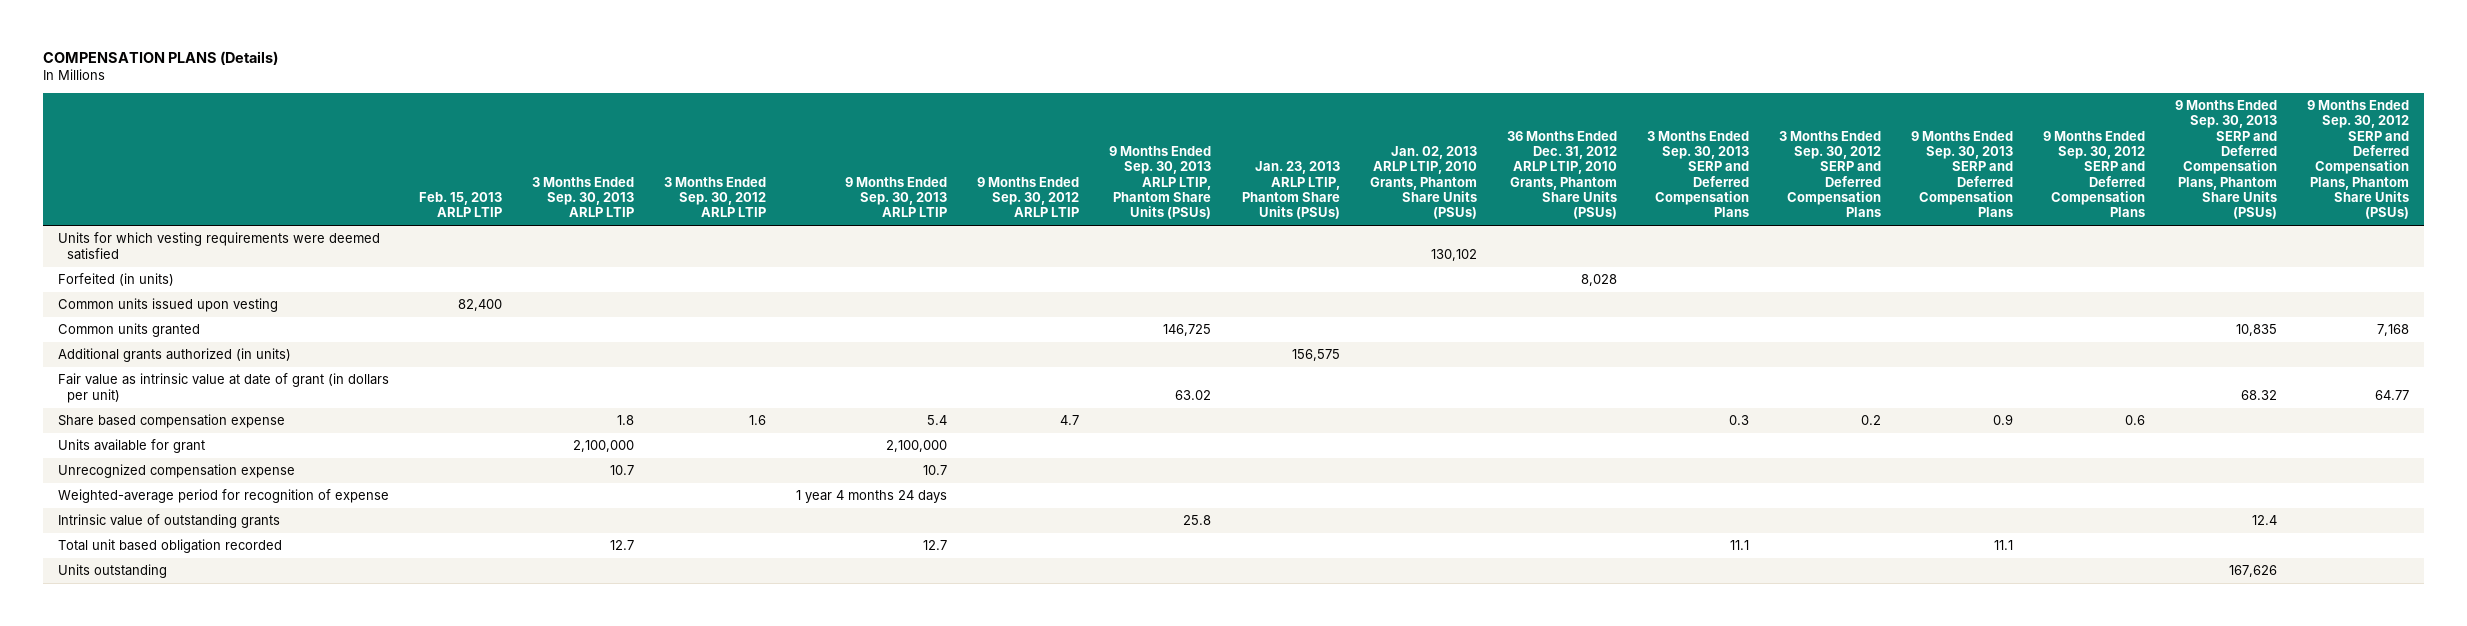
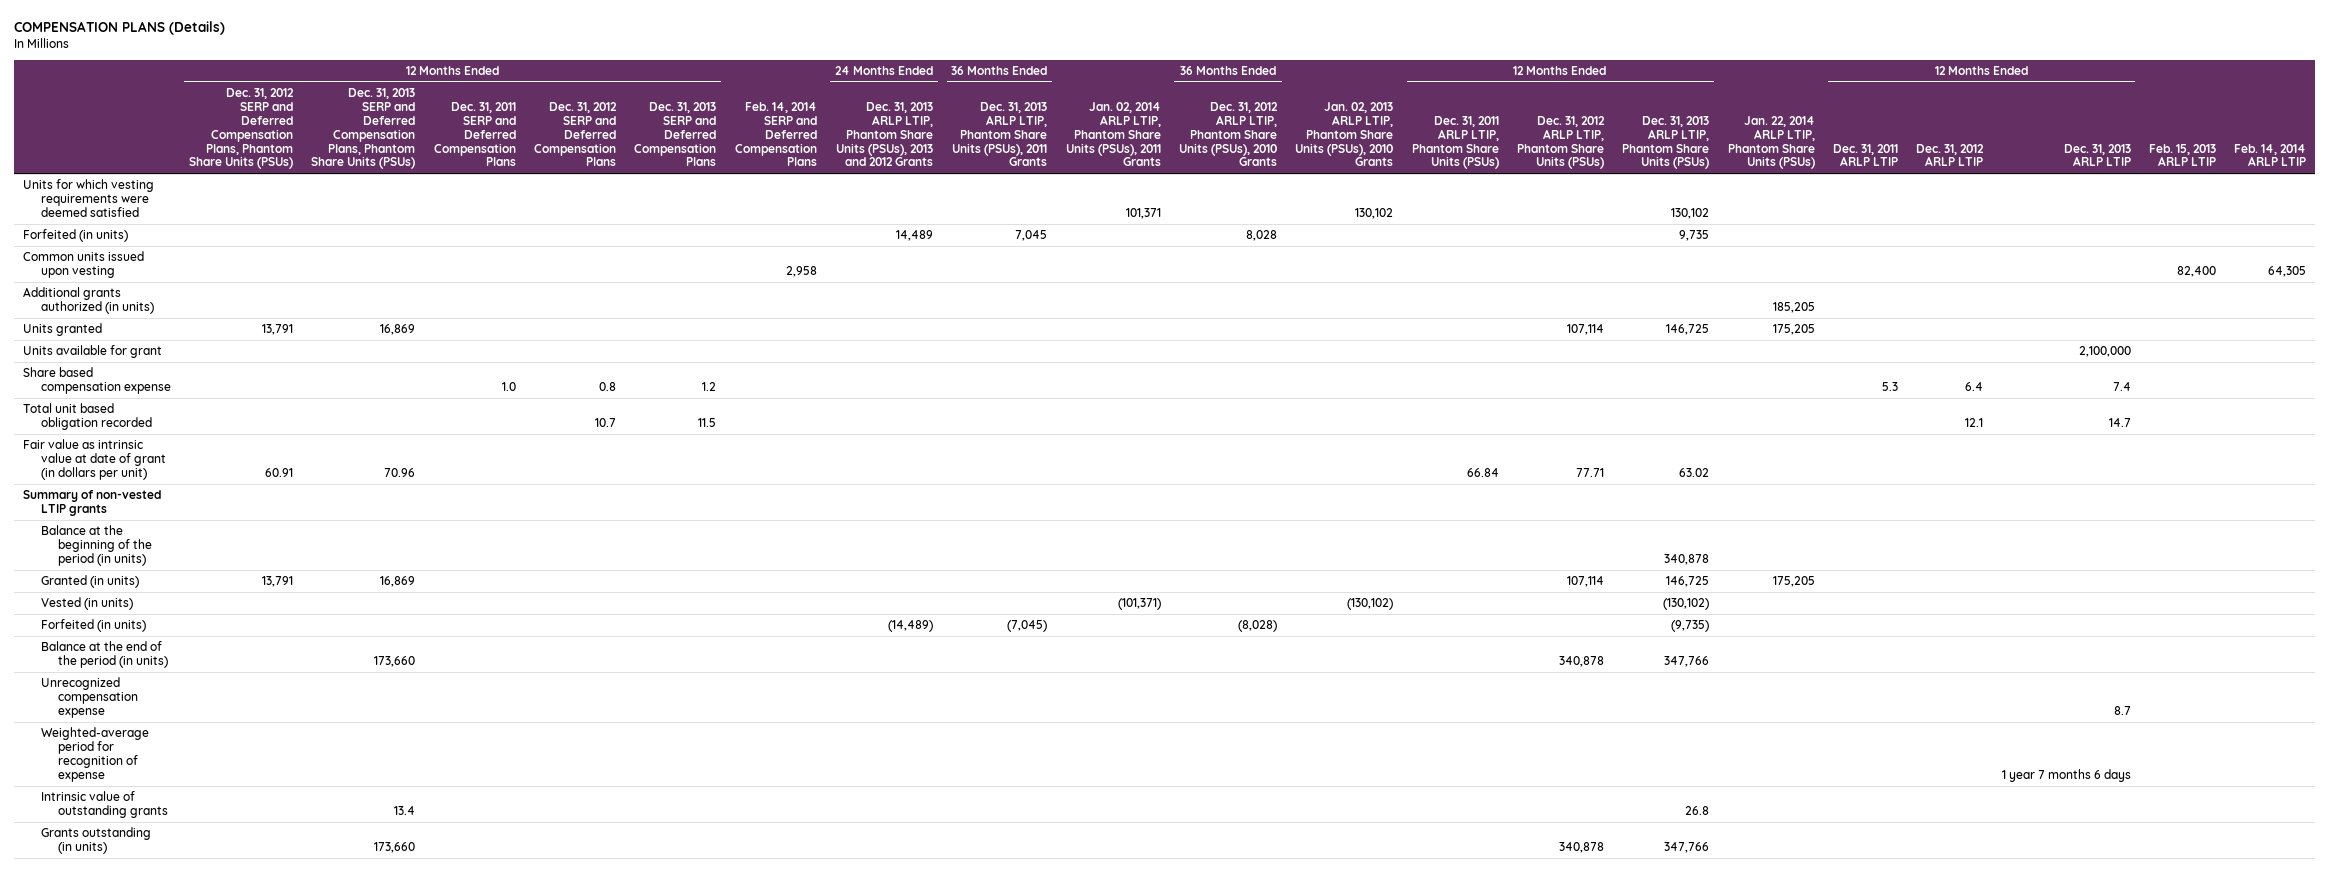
- | Feb. 15, 2013 ARLP LTIP | 3 Months Ended Sep. 30, 2013 ARLP LTIP | 3 Months Ended Sep. 30, 2012 ARLP LTIP | 9 Months Ended Sep. 30, 2013 ARLP LTIP | 9 Months Ended Sep. 30, 2012 ARLP LTIP | 9 Months Ended Sep. 30, 2013 ARLP LTIP, Phantom Share Units (PSUs) | Jan. 23, 2013 ARLP LTIP, Phantom Share Units (PSUs) | Jan. 02, 2013 ARLP LTIP, 2010 Grants, Phantom Share Units (PSUs) | 36 Months Ended Dec. 31, 2012 ARLP LTIP, 2010 Grants, Phantom Share Units (PSUs) | 3 Months Ended Sep. 30, 2013 SERP and Deferred Compensation Plans | 3 Months Ended Sep. 30, 2012 SERP and Deferred Compensation Plans | 9 Months Ended Sep. 30, 2013 SERP and Deferred Compensation Plans | 9 Months Ended Sep. 30, 2012 SERP and Deferred Compensation Plans | 9 Months Ended Sep. 30, 2013 SERP and Deferred Compensation Plans, Phantom Share Units (PSUs) | 9 Months Ended Sep. 30, 2012 SERP and Deferred Compensation Plans, Phantom Share Units (PSUs)
+ | 12 Months Ended Dec. 31, 2012 SERP and Deferred Compensation Plans, Phantom Share Units (PSUs) | 12 Months Ended Dec. 31, 2013 SERP and Deferred Compensation Plans, Phantom Share Units (PSUs) | 12 Months Ended Dec. 31, 2011 SERP and Deferred Compensation Plans | 12 Months Ended Dec. 31, 2012 SERP and Deferred Compensation Plans | 12 Months Ended Dec. 31, 2013 SERP and Deferred Compensation Plans | Feb. 14, 2014 SERP and Deferred Compensation Plans | 24 Months Ended Dec. 31, 2013 ARLP LTIP, Phantom Share Units (PSUs), 2013 and 2012 Grants | 36 Months Ended Dec. 31, 2013 ARLP LTIP, Phantom Share Units (PSUs), 2011 Grants | Jan. 02, 2014 ARLP LTIP, Phantom Share Units (PSUs), 2011 Grants | 36 Months Ended Dec. 31, 2012 ARLP LTIP, Phantom Share Units (PSUs), 2010 Grants | Jan. 02, 2013 ARLP LTIP, Phantom Share Units (PSUs), 2010 Grants | 12 Months Ended Dec. 31, 2011 ARLP LTIP, Phantom Share Units (PSUs) | 12 Months Ended Dec. 31, 2012 ARLP LTIP, Phantom Share Units (PSUs) | 12 Months Ended Dec. 31, 2013 ARLP LTIP, Phantom Share Units (PSUs) | Jan. 22, 2014 ARLP LTIP, Phantom Share Units (PSUs) | 12 Months Ended Dec. 31, 2011 ARLP LTIP | 12 Months Ended Dec. 31, 2012 ARLP LTIP | 12 Months Ended Dec. 31, 2013 ARLP LTIP | Feb. 15, 2013 ARLP LTIP | Feb. 14, 2014 ARLP LTIP
- Common units granted | | | | | | 146,725 | | | | | | | | 10,835 | 7,168
+ Units granted | 13,791 | 16,869 | | | | | | | | | | | 107,114 | 146,725 | 175,205 | | | | |
moved down: Share based compensation expense | | | 1.0 | 0.8 | 1.2 | | | | | | | | | | | 5.3 | 6.4 | 7.4 | |
moved up: Total unit based obligation recorded | | | | 10.7 | 11.5 | | | | | | | | | | | | 12.1 | 14.7 | |
moved down: Fair value as intrinsic value at date of grant (in dollars per unit) | 60.91 | 70.96 | | | | | | | | | | 66.84 | 77.71 | 63.02 | | | | | |
+ Summary of non-vested LTIP grants
+ Balance at the beginning of the period (in units) | | | | | | | | | | | | | | 340,878 | | | | | |
+ Granted (in units) | 13,791 | 16,869 | | | | | | | | | | | 107,114 | 146,725 | 175,205 | | | | |
+ Vested (in units) | | | | | | | | | (101,371) | | (130,102) | | | (130,102) | | | | | |
+ Forfeited (in units) | | | | | | | (14,489) | (7,045) | | (8,028) | | | | (9,735) | | | | | |
+ Balance at the end of the period (in units) | | 173,660 | | | | | | | | | | | 340,878 | 347,766 | | | | | |
- Units outstanding | | | | | | | | | | | | | | 167,626 |
+ Grants outstanding (in units) | | 173,660 | | | | | | | | | | | 340,878 | 347,766 | | | | | |

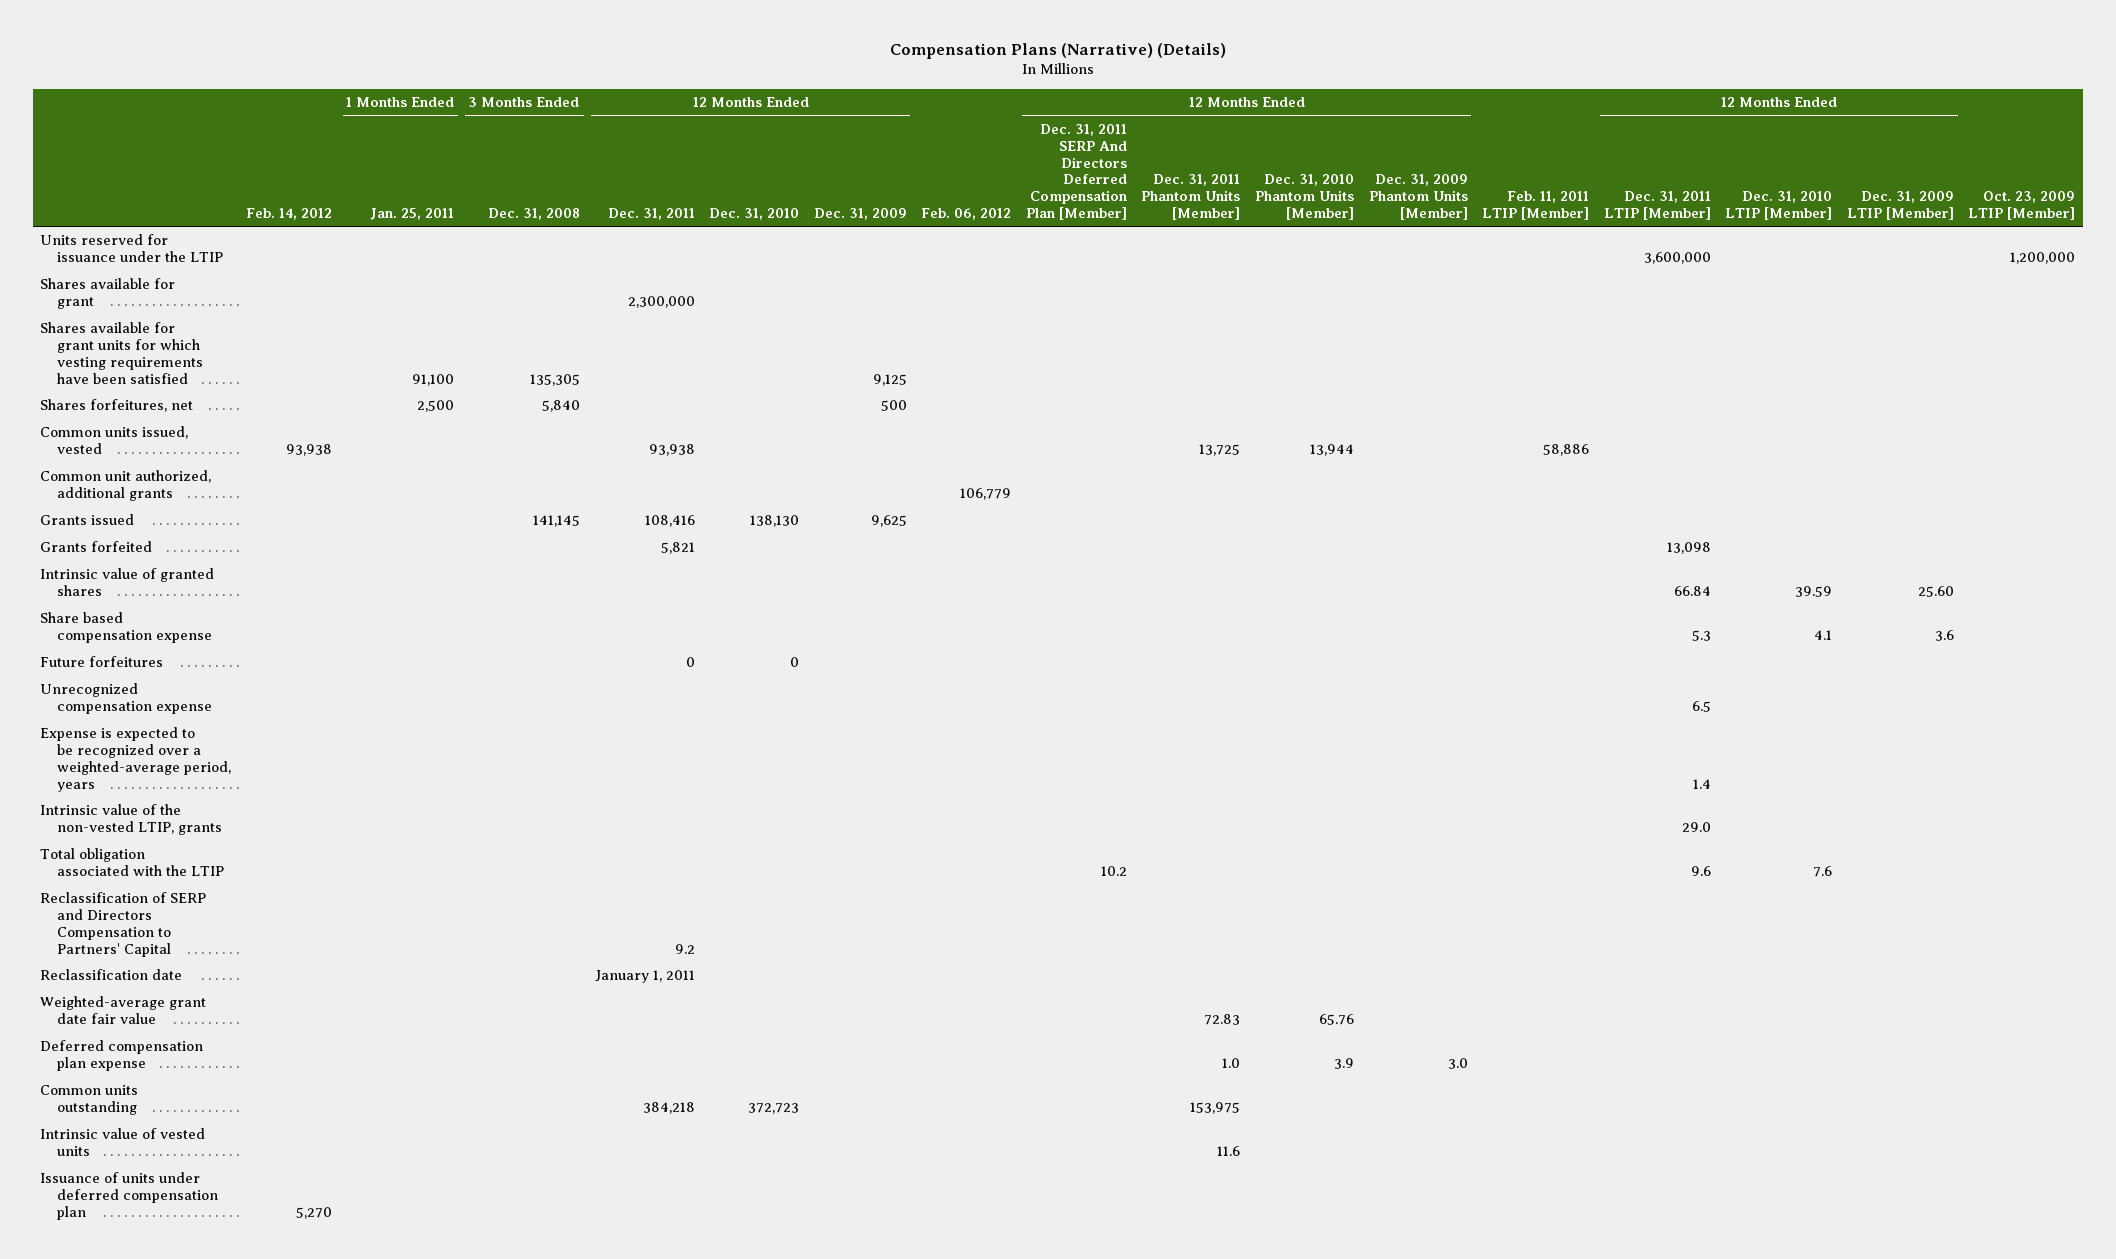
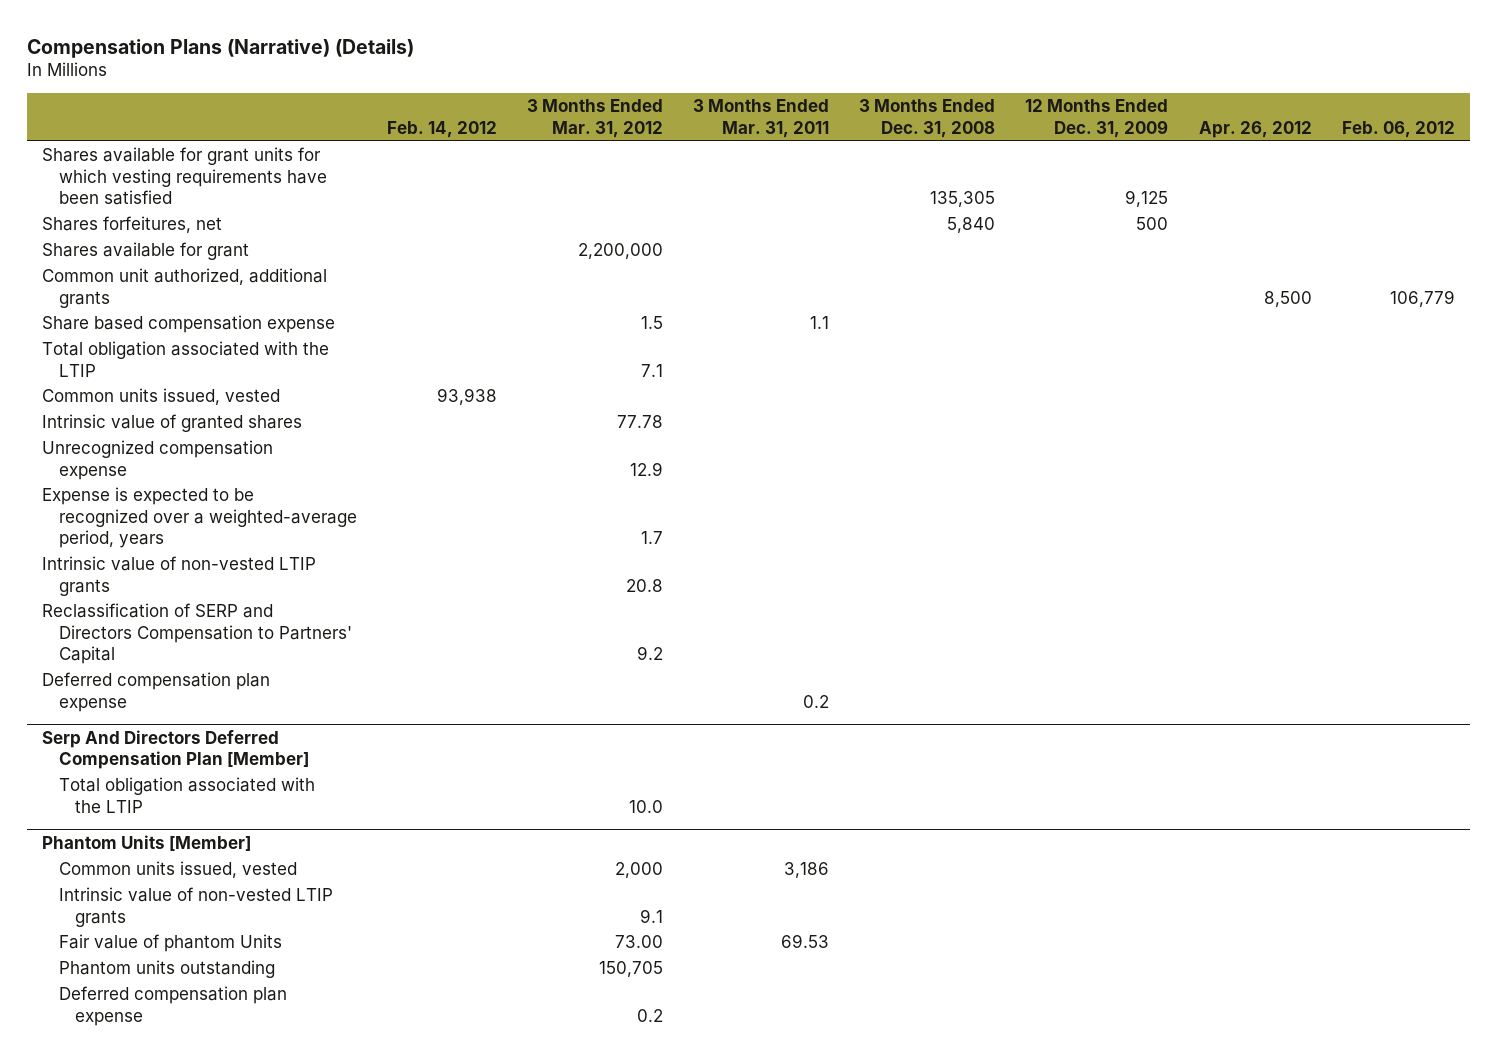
- | Feb. 14, 2012 | 1 Months Ended Jan. 25, 2011 | 3 Months Ended Dec. 31, 2008 | 12 Months Ended Dec. 31, 2011 | 12 Months Ended Dec. 31, 2010 | 12 Months Ended Dec. 31, 2009 | Feb. 06, 2012 | 12 Months Ended Dec. 31, 2011 SERP And Directors Deferred Compensation Plan [Member] | 12 Months Ended Dec. 31, 2011 Phantom Units [Member] | 12 Months Ended Dec. 31, 2010 Phantom Units [Member] | 12 Months Ended Dec. 31, 2009 Phantom Units [Member] | Feb. 11, 2011 LTIP [Member] | 12 Months Ended Dec. 31, 2011 LTIP [Member] | 12 Months Ended Dec. 31, 2010 LTIP [Member] | 12 Months Ended Dec. 31, 2009 LTIP [Member] | Oct. 23, 2009 LTIP [Member]
+ | Feb. 14, 2012 | 3 Months Ended Mar. 31, 2012 | 3 Months Ended Mar. 31, 2011 | 3 Months Ended Dec. 31, 2008 | 12 Months Ended Dec. 31, 2009 | Apr. 26, 2012 | Feb. 06, 2012
- Units reserved for issuance under the LTIP | | | | | | | | | | | | | 3,600,000 | | | 1,200,000
moved down: Shares available for grant | | 2,200,000 | | | | |
- Grants issued | | | 141,145 | 108,416 | 138,130 | 9,625 | | | | | | | | | |
- Grants forfeited | | | | 5,821 | | | | | | | | | 13,098 | | |
- Future forfeitures | | | | 0 | 0 | | | | | | | | | | |
moved up: Total obligation associated with the LTIP | | 7.1 | | | | |
moved down: Common units issued, vested | 93,938 | | | | | |
moved down: Intrinsic value of granted shares | | 77.78 | | | | |
- Intrinsic value of the non-vested LTIP, grants | | | | | | | | | | | | | 29.0 | | |
+ Intrinsic value of non-vested LTIP grants | | 20.8 | | | | |
- Reclassification date | | | | January 1, 2011 | | | | | | | | | | | |
- Weighted-average grant date fair value | | | | | | | | | 72.83 | 65.76 | | | | | |
- Common units outstanding | | | | 384,218 | 372,723 | | | | 153,975 | | | | | | |
- Intrinsic value of vested units | | | | | | | | | 11.6 | | | | | | |
- Issuance of units under deferred compensation plan | 5,270 | | | | | | | | | | | | | | |
+ Serp And Directors Deferred Compensation Plan [Member]
+ Total obligation associated with the LTIP | | 10.0 | | | | |
+ Phantom Units [Member]
+ Common units issued, vested | | 2,000 | 3,186 | | | |
+ Intrinsic value of non-vested LTIP grants | | 9.1 | | | | |
+ Fair value of phantom Units | | 73.00 | 69.53 | | | |
+ Phantom units outstanding | | 150,705 | | | | |
+ Deferred compensation plan expense | | 0.2 | | | | |

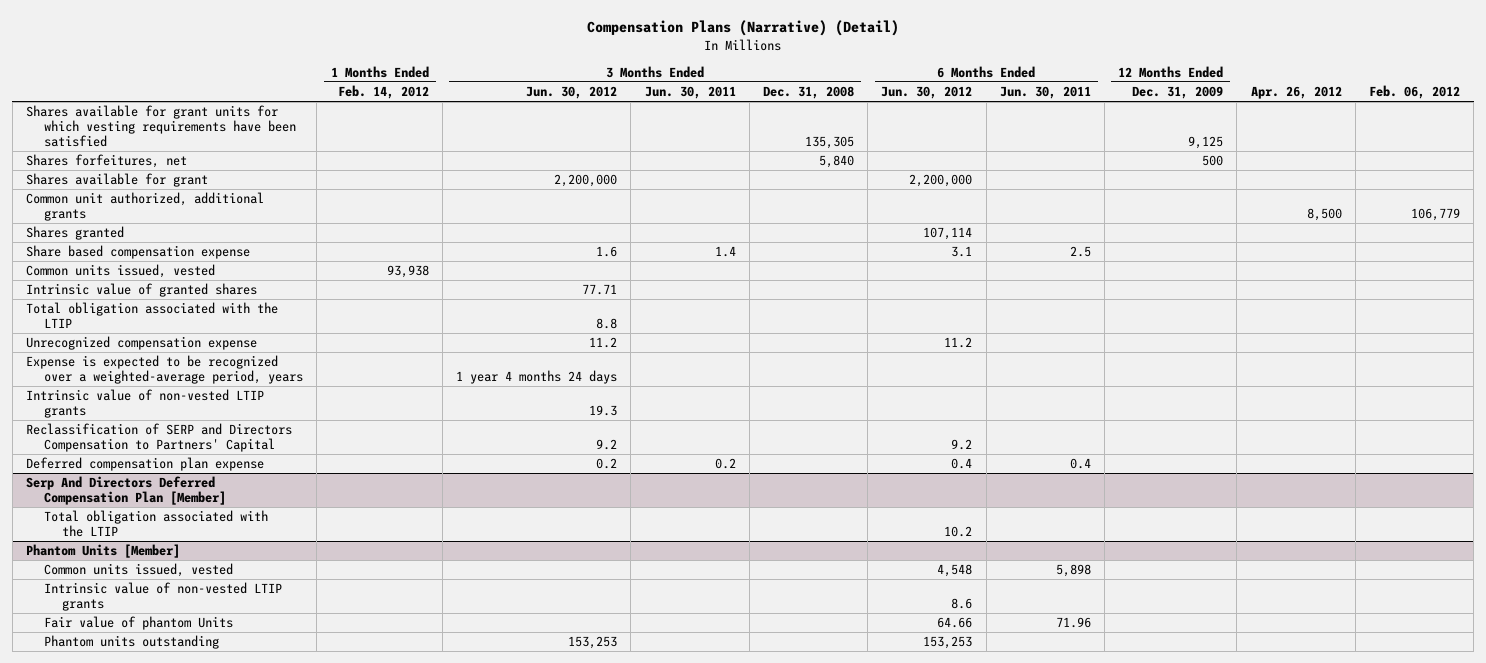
- Compensation Plans (Narrative) (Details)
+ Compensation Plans (Narrative) (Detail)
- | Feb. 14, 2012 | 3 Months Ended Mar. 31, 2012 | 3 Months Ended Mar. 31, 2011 | 3 Months Ended Dec. 31, 2008 | 12 Months Ended Dec. 31, 2009 | Apr. 26, 2012 | Feb. 06, 2012
+ | 1 Months Ended Feb. 14, 2012 | 3 Months Ended Jun. 30, 2012 | 3 Months Ended Jun. 30, 2011 | 3 Months Ended Dec. 31, 2008 | 6 Months Ended Jun. 30, 2012 | 6 Months Ended Jun. 30, 2011 | 12 Months Ended Dec. 31, 2009 | Apr. 26, 2012 | Feb. 06, 2012
+ Shares granted | | | | | 107,114 | | | |
moved down: Total obligation associated with the LTIP | | 8.8 | | | | | | |
@ Phantom Units [Member]
- Deferred compensation plan expense | | 0.2 | | | | |

